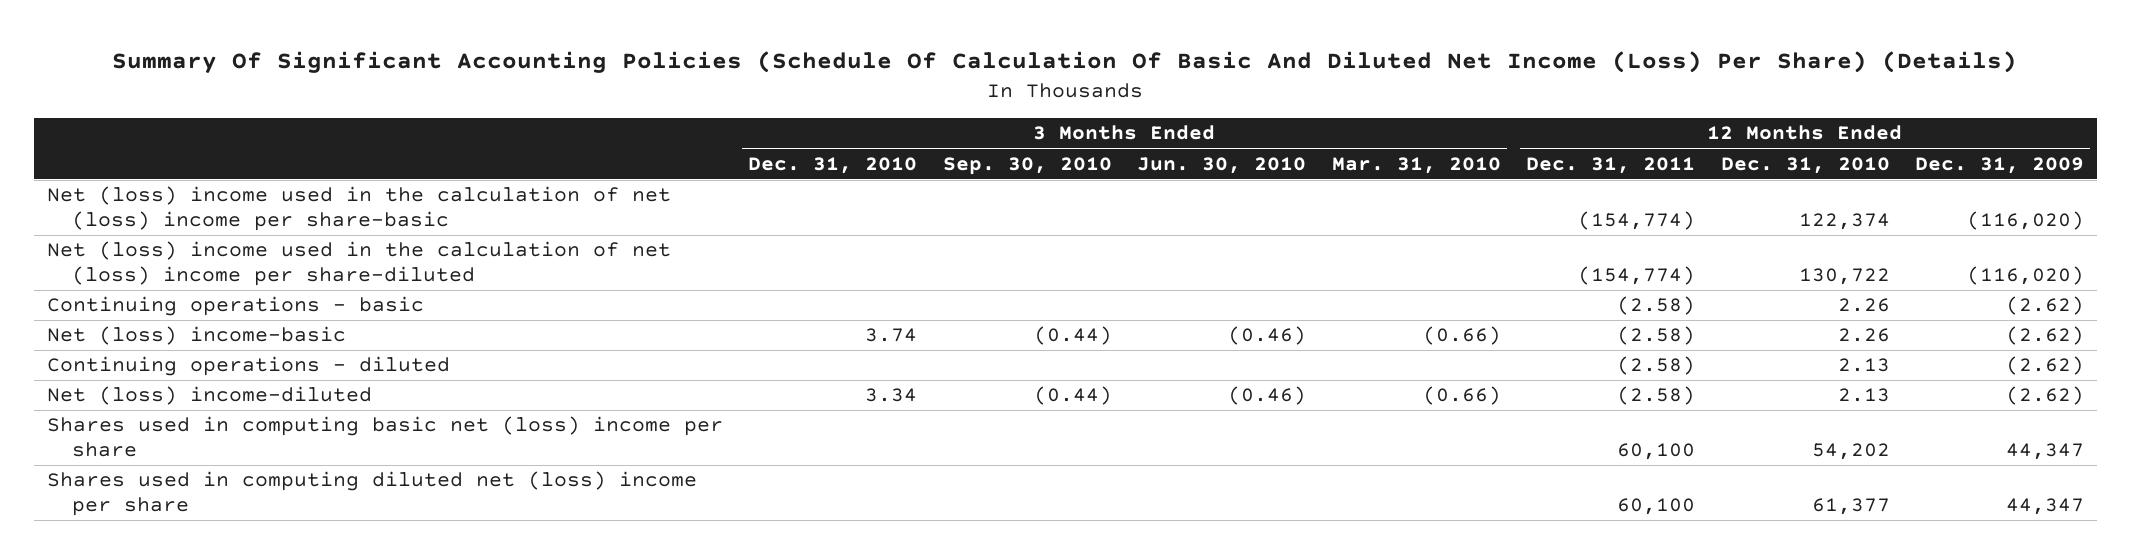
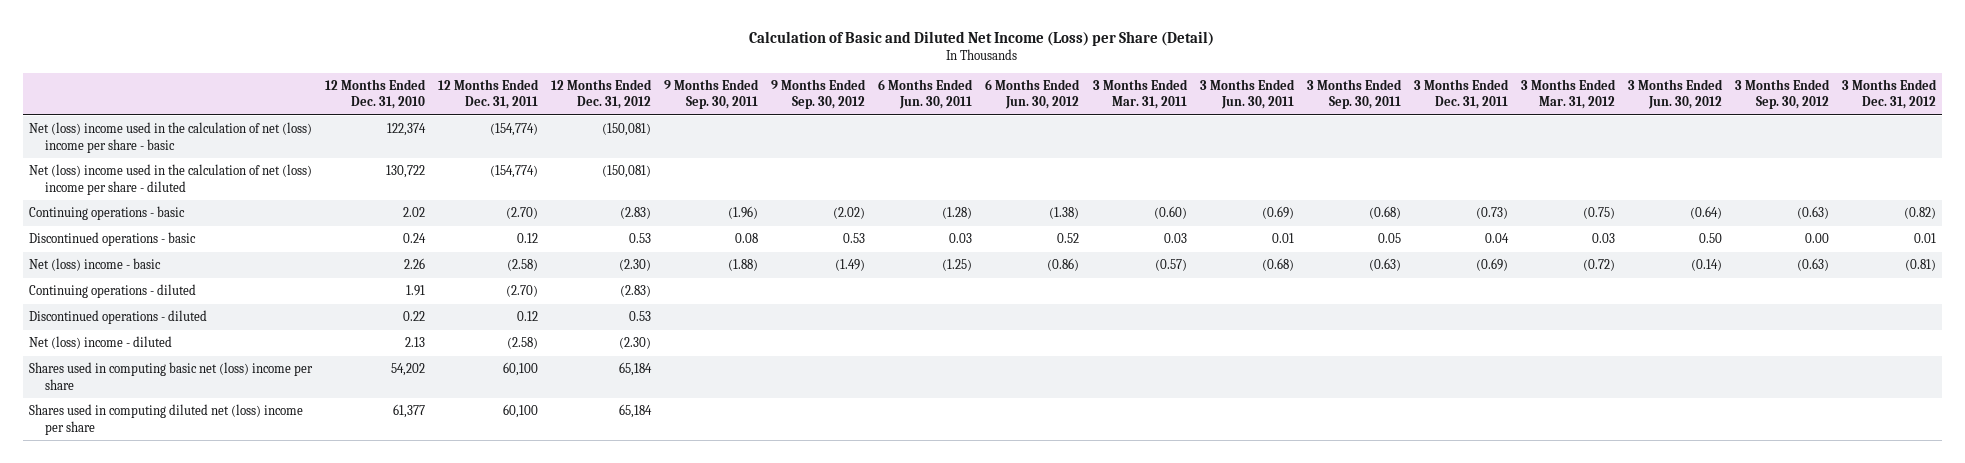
- Summary Of Significant Accounting Policies (Schedule Of Calculation Of Basic And Diluted Net Income (Loss) Per Share) (Details)
+ Calculation of Basic and Diluted Net Income (Loss) per Share (Detail)
- | 3 Months Ended Dec. 31, 2010 | 3 Months Ended Sep. 30, 2010 | 3 Months Ended Jun. 30, 2010 | 3 Months Ended Mar. 31, 2010 | 12 Months Ended Dec. 31, 2011 | 12 Months Ended Dec. 31, 2010 | 12 Months Ended Dec. 31, 2009
+ | 12 Months Ended Dec. 31, 2010 | 12 Months Ended Dec. 31, 2011 | 12 Months Ended Dec. 31, 2012 | 9 Months Ended Sep. 30, 2011 | 9 Months Ended Sep. 30, 2012 | 6 Months Ended Jun. 30, 2011 | 6 Months Ended Jun. 30, 2012 | 3 Months Ended Mar. 31, 2011 | 3 Months Ended Jun. 30, 2011 | 3 Months Ended Sep. 30, 2011 | 3 Months Ended Dec. 31, 2011 | 3 Months Ended Mar. 31, 2012 | 3 Months Ended Jun. 30, 2012 | 3 Months Ended Sep. 30, 2012 | 3 Months Ended Dec. 31, 2012
- Net (loss) income used in the calculation of net (loss) income per share-basic | | | | | (154,774) | 122,374 | (116,020)
- Net (loss) income used in the calculation of net (loss) income per share-diluted | | | | | (154,774) | 130,722 | (116,020)
- Continuing operations - basic | | | | | (2.58) | 2.26 | (2.62)
- Net (loss) income-basic | 3.74 | (0.44) | (0.46) | (0.66) | (2.58) | 2.26 | (2.62)
- Continuing operations - diluted | | | | | (2.58) | 2.13 | (2.62)
- Net (loss) income-diluted | 3.34 | (0.44) | (0.46) | (0.66) | (2.58) | 2.13 | (2.62)
+ Net (loss) income used in the calculation of net (loss) income per share - basic | 122,374 | (154,774) | (150,081) | | | | | | | | | | | |
+ Net (loss) income used in the calculation of net (loss) income per share - diluted | 130,722 | (154,774) | (150,081) | | | | | | | | | | | |
+ Continuing operations - basic | 2.02 | (2.70) | (2.83) | (1.96) | (2.02) | (1.28) | (1.38) | (0.60) | (0.69) | (0.68) | (0.73) | (0.75) | (0.64) | (0.63) | (0.82)
+ Discontinued operations - basic | 0.24 | 0.12 | 0.53 | 0.08 | 0.53 | 0.03 | 0.52 | 0.03 | 0.01 | 0.05 | 0.04 | 0.03 | 0.50 | 0.00 | 0.01
+ Net (loss) income - basic | 2.26 | (2.58) | (2.30) | (1.88) | (1.49) | (1.25) | (0.86) | (0.57) | (0.68) | (0.63) | (0.69) | (0.72) | (0.14) | (0.63) | (0.81)
+ Continuing operations - diluted | 1.91 | (2.70) | (2.83) | | | | | | | | | | | |
+ Discontinued operations - diluted | 0.22 | 0.12 | 0.53 | | | | | | | | | | | |
+ Net (loss) income - diluted | 2.13 | (2.58) | (2.30) | | | | | | | | | | | |

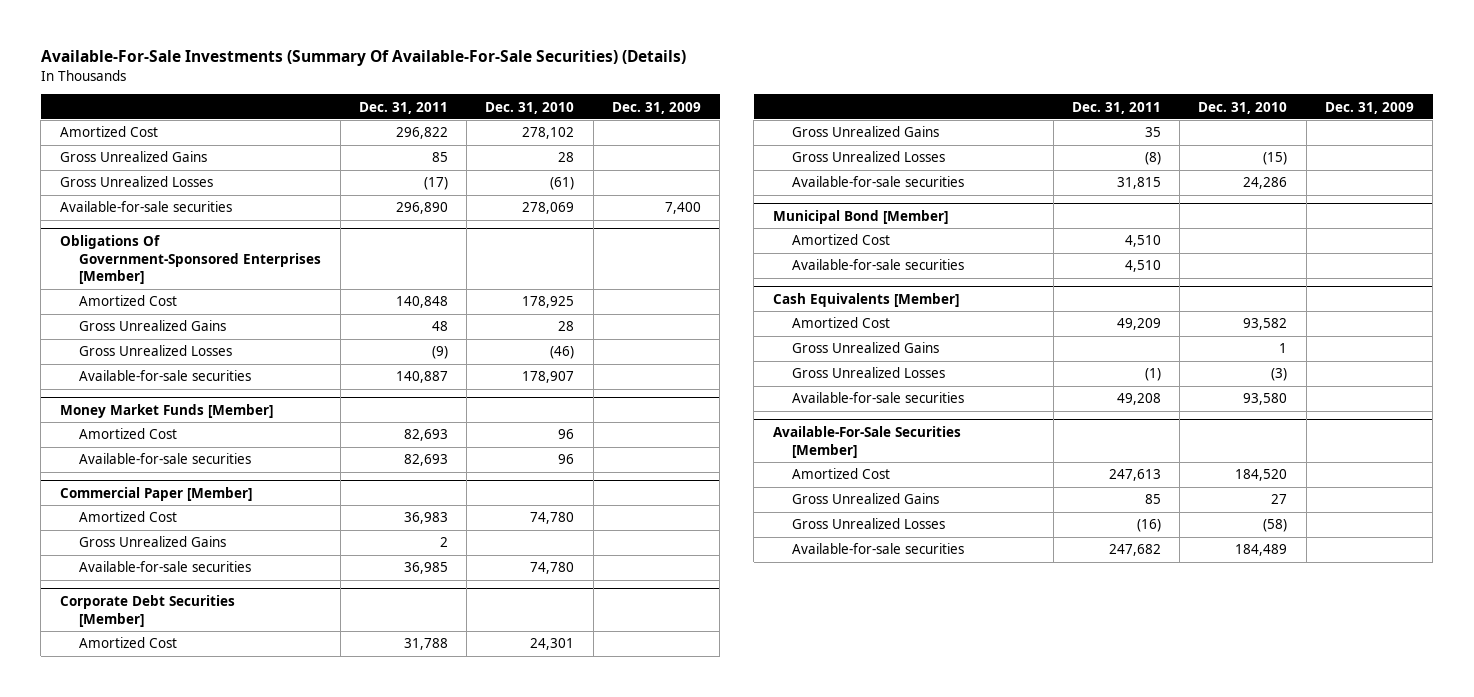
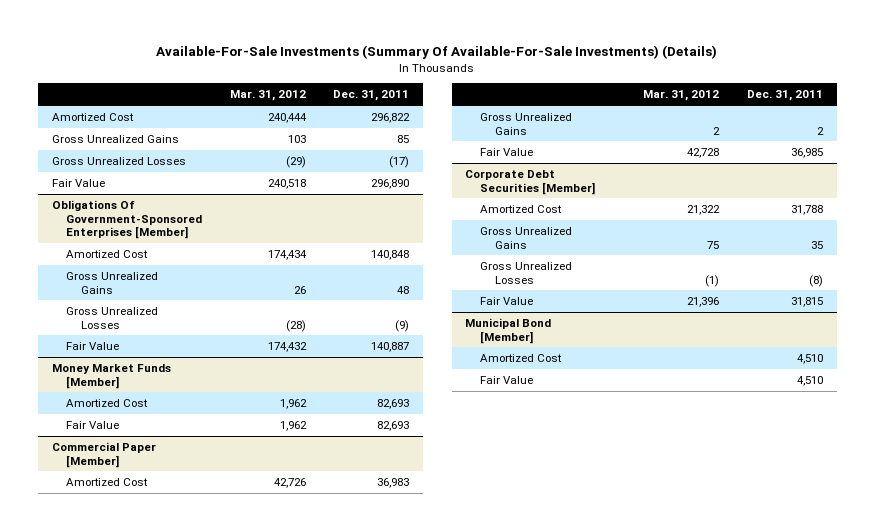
- Available-For-Sale Investments (Summary Of Available-For-Sale Securities) (Details)
+ Available-For-Sale Investments (Summary Of Available-For-Sale Investments) (Details)
- | Dec. 31, 2011 | Dec. 31, 2010 | Dec. 31, 2009
+ | Mar. 31, 2012 | Dec. 31, 2011
- Available-for-sale securities | 296,890 | 278,069 | 7,400
+ Fair Value | 240,518 | 296,890
@ Obligations Of Government-Sponsored Enterprises [Member]
- Available-for-sale securities | 140,887 | 178,907 |
+ Fair Value | 174,432 | 140,887
@ Money Market Funds [Member]
- Available-for-sale securities | 82,693 | 96 |
+ Fair Value | 1,962 | 82,693
@ Commercial Paper [Member]
- Available-for-sale securities | 36,985 | 74,780 |
+ Fair Value | 42,728 | 36,985
@ Corporate Debt Securities [Member]
- Available-for-sale securities | 31,815 | 24,286 |
+ Fair Value | 21,396 | 31,815
@ Municipal Bond [Member]
- Available-for-sale securities | 4,510 | |
- Cash Equivalents [Member]
- Amortized Cost | 49,209 | 93,582 |
- Gross Unrealized Gains | | 1 |
- Gross Unrealized Losses | (1) | (3) |
- Available-for-sale securities | 49,208 | 93,580 |
- Available-For-Sale Securities [Member]
- Amortized Cost | 247,613 | 184,520 |
- Gross Unrealized Gains | 85 | 27 |
- Gross Unrealized Losses | (16) | (58) |
- Available-for-sale securities | 247,682 | 184,489 |
@ Municipal Bond [Member]
+ Fair Value | | 4,510

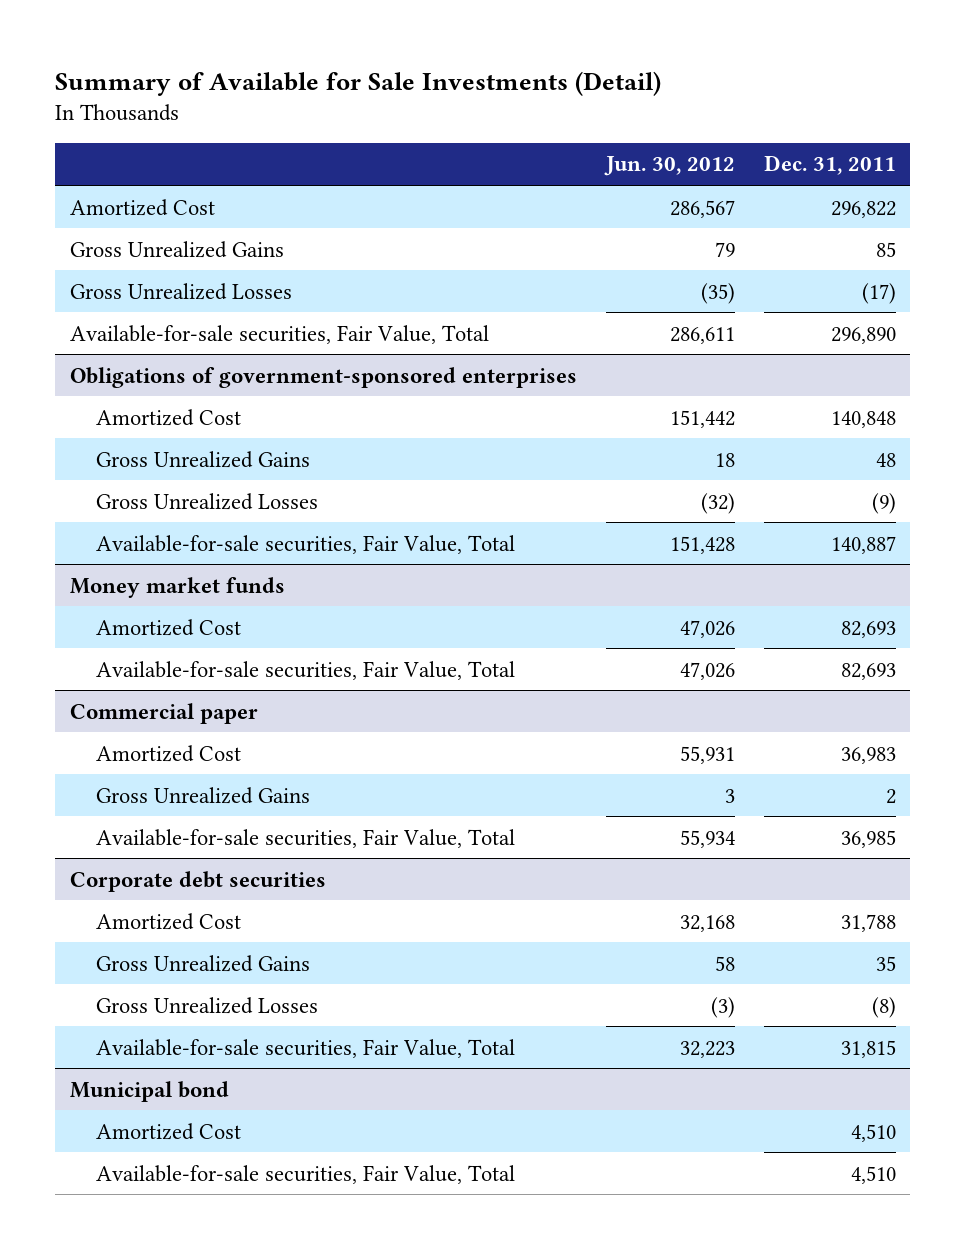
- Available-For-Sale Investments (Summary Of Available-For-Sale Investments) (Details)
+ Summary of Available for Sale Investments (Detail)
- | Mar. 31, 2012 | Dec. 31, 2011
+ | Jun. 30, 2012 | Dec. 31, 2011
- Fair Value | 240,518 | 296,890
- Obligations Of Government-Sponsored Enterprises [Member]
+ Available-for-sale securities, Fair Value, Total | 286,611 | 296,890
+ Obligations of government-sponsored enterprises
- Fair Value | 174,432 | 140,887
- Money Market Funds [Member]
+ Available-for-sale securities, Fair Value, Total | 151,428 | 140,887
+ Money market funds
- Fair Value | 1,962 | 82,693
- Commercial Paper [Member]
+ Available-for-sale securities, Fair Value, Total | 47,026 | 82,693
+ Commercial paper
- Fair Value | 42,728 | 36,985
- Corporate Debt Securities [Member]
+ Available-for-sale securities, Fair Value, Total | 55,934 | 36,985
+ Corporate debt securities
- Fair Value | 21,396 | 31,815
- Municipal Bond [Member]
+ Available-for-sale securities, Fair Value, Total | 32,223 | 31,815
+ Municipal bond
- Fair Value | | 4,510
+ Available-for-sale securities, Fair Value, Total | | 4,510

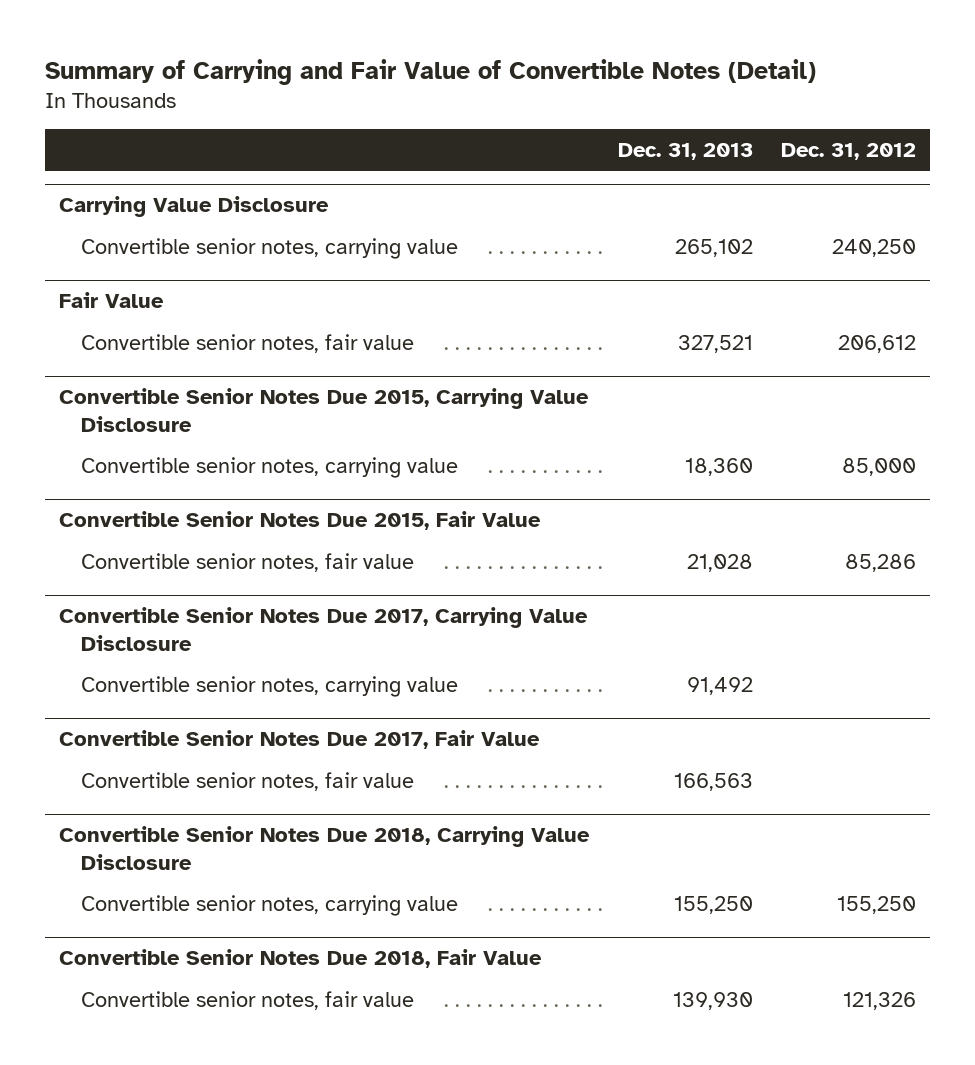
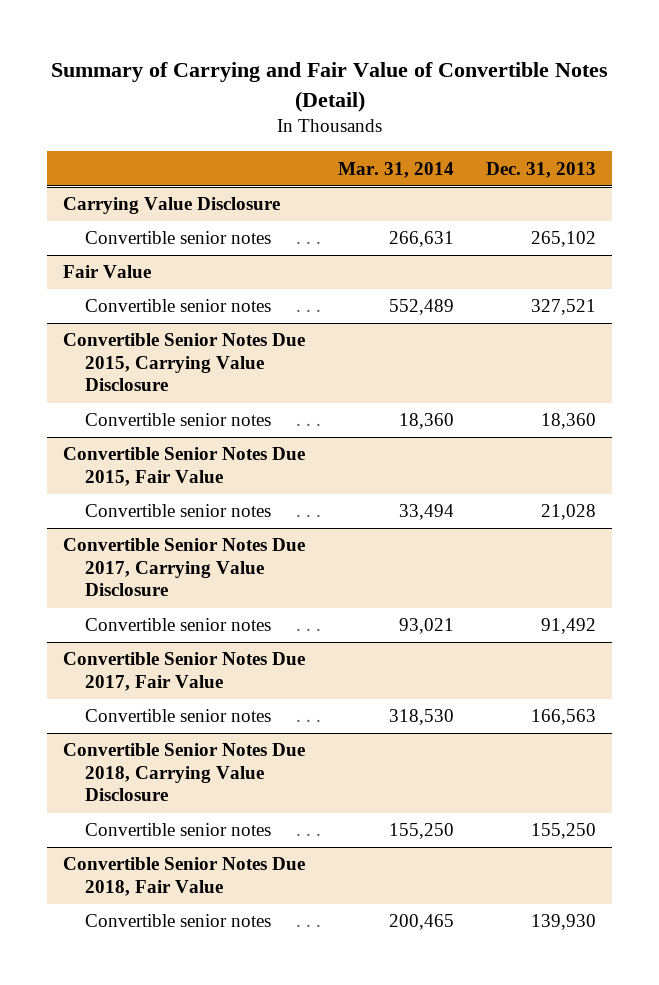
- | Dec. 31, 2013 | Dec. 31, 2012
+ | Mar. 31, 2014 | Dec. 31, 2013
@ Carrying Value Disclosure
- Convertible senior notes, carrying value | 265,102 | 240,250
+ Convertible senior notes | 266,631 | 265,102
@ Fair Value
- Convertible senior notes, fair value | 327,521 | 206,612
+ Convertible senior notes | 552,489 | 327,521
@ Convertible Senior Notes Due 2015, Carrying Value Disclosure
- Convertible senior notes, carrying value | 18,360 | 85,000
+ Convertible senior notes | 18,360 | 18,360
@ Convertible Senior Notes Due 2015, Fair Value
- Convertible senior notes, fair value | 21,028 | 85,286
+ Convertible senior notes | 33,494 | 21,028
@ Convertible Senior Notes Due 2017, Carrying Value Disclosure
- Convertible senior notes, carrying value | 91,492 |
+ Convertible senior notes | 93,021 | 91,492
@ Convertible Senior Notes Due 2017, Fair Value
- Convertible senior notes, fair value | 166,563 |
+ Convertible senior notes | 318,530 | 166,563
@ Convertible Senior Notes Due 2018, Carrying Value Disclosure
- Convertible senior notes, carrying value | 155,250 | 155,250
+ Convertible senior notes | 155,250 | 155,250
@ Convertible Senior Notes Due 2018, Fair Value
- Convertible senior notes, fair value | 139,930 | 121,326
+ Convertible senior notes | 200,465 | 139,930

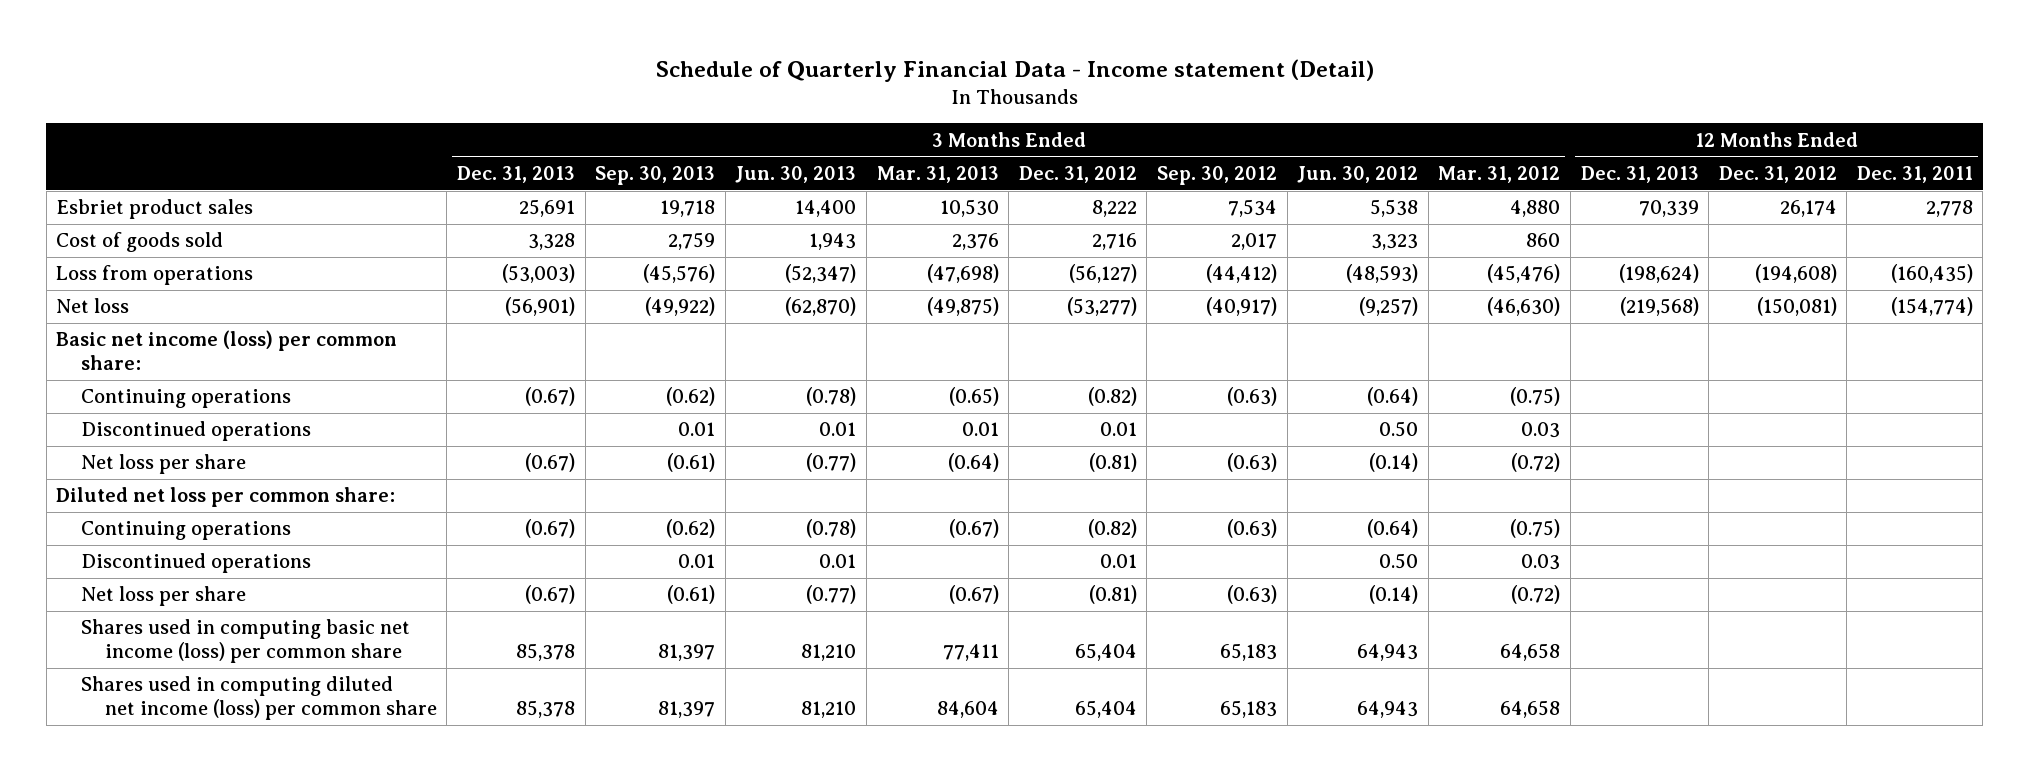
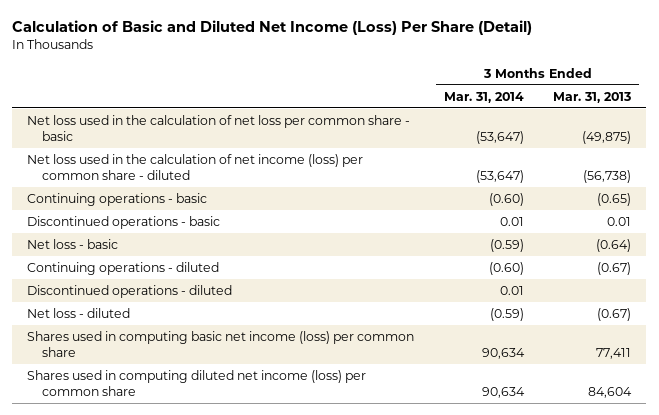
- Schedule of Quarterly Financial Data - Income statement (Detail)
+ Calculation of Basic and Diluted Net Income (Loss) Per Share (Detail)
- | 3 Months Ended Dec. 31, 2013 | 3 Months Ended Sep. 30, 2013 | 3 Months Ended Jun. 30, 2013 | 3 Months Ended Mar. 31, 2013 | 3 Months Ended Dec. 31, 2012 | 3 Months Ended Sep. 30, 2012 | 3 Months Ended Jun. 30, 2012 | 3 Months Ended Mar. 31, 2012 | 12 Months Ended Dec. 31, 2013 | 12 Months Ended Dec. 31, 2012 | 12 Months Ended Dec. 31, 2011
+ | 3 Months Ended Mar. 31, 2014 | 3 Months Ended Mar. 31, 2013
- Esbriet product sales | 25,691 | 19,718 | 14,400 | 10,530 | 8,222 | 7,534 | 5,538 | 4,880 | 70,339 | 26,174 | 2,778
- Cost of goods sold | 3,328 | 2,759 | 1,943 | 2,376 | 2,716 | 2,017 | 3,323 | 860 | | |
- Loss from operations | (53,003) | (45,576) | (52,347) | (47,698) | (56,127) | (44,412) | (48,593) | (45,476) | (198,624) | (194,608) | (160,435)
- Net loss | (56,901) | (49,922) | (62,870) | (49,875) | (53,277) | (40,917) | (9,257) | (46,630) | (219,568) | (150,081) | (154,774)
- Basic net income (loss) per common share:
- Continuing operations | (0.67) | (0.62) | (0.78) | (0.65) | (0.82) | (0.63) | (0.64) | (0.75) | | |
- Discontinued operations | | 0.01 | 0.01 | 0.01 | 0.01 | | 0.50 | 0.03 | | |
- Net loss per share | (0.67) | (0.61) | (0.77) | (0.64) | (0.81) | (0.63) | (0.14) | (0.72) | | |
- Diluted net loss per common share:
- Continuing operations | (0.67) | (0.62) | (0.78) | (0.67) | (0.82) | (0.63) | (0.64) | (0.75) | | |
- Discontinued operations | | 0.01 | 0.01 | | 0.01 | | 0.50 | 0.03 | | |
- Net loss per share | (0.67) | (0.61) | (0.77) | (0.67) | (0.81) | (0.63) | (0.14) | (0.72) | | |
+ Net loss used in the calculation of net loss per common share - basic | (53,647) | (49,875)
+ Net loss used in the calculation of net income (loss) per common share - diluted | (53,647) | (56,738)
+ Continuing operations - basic | (0.60) | (0.65)
+ Discontinued operations - basic | 0.01 | 0.01
+ Net loss - basic | (0.59) | (0.64)
+ Continuing operations - diluted | (0.60) | (0.67)
+ Discontinued operations - diluted | 0.01 |
+ Net loss - diluted | (0.59) | (0.67)

